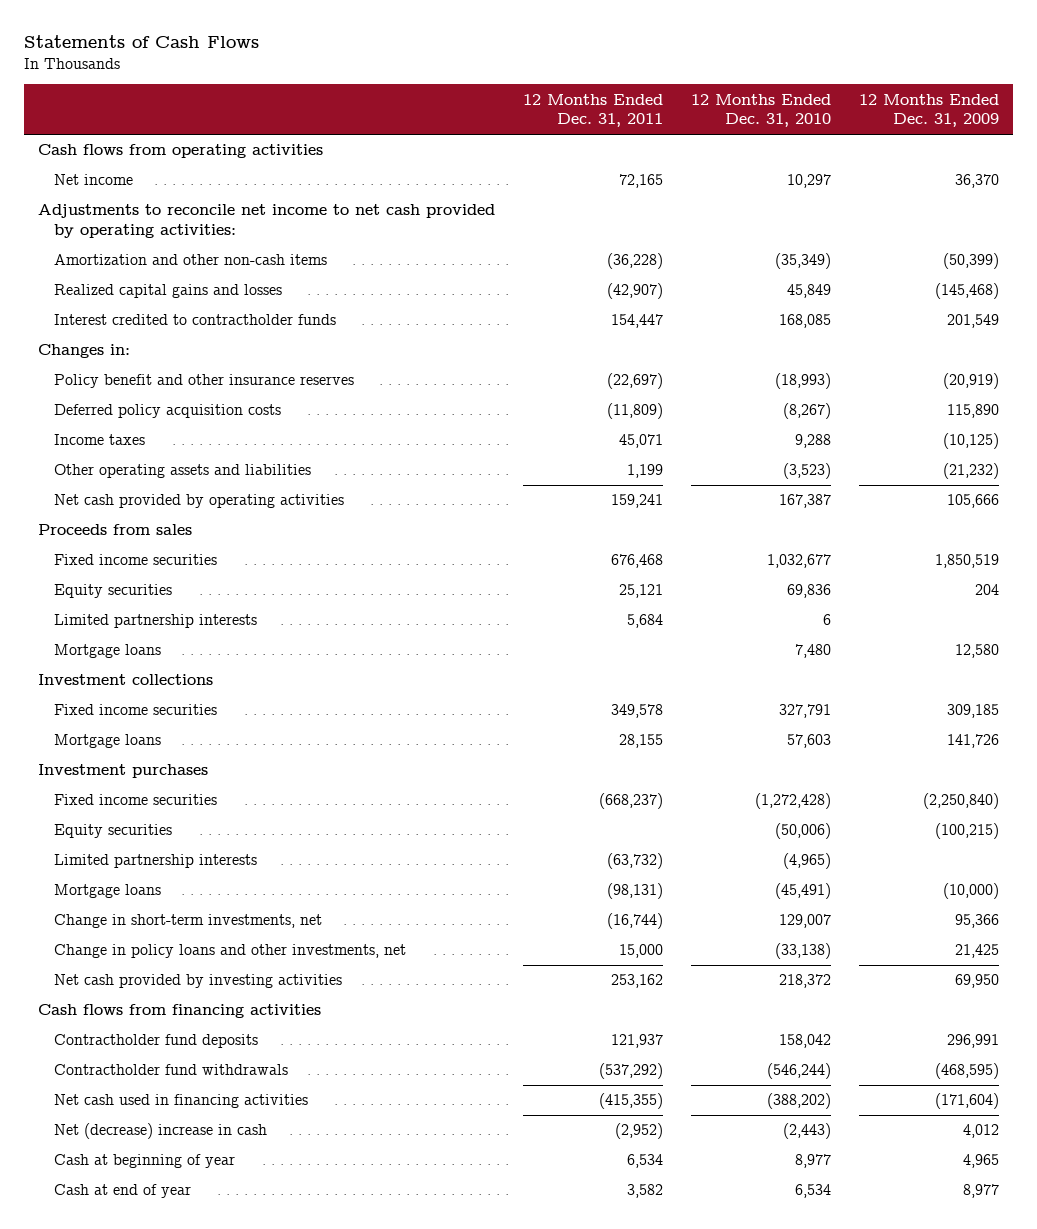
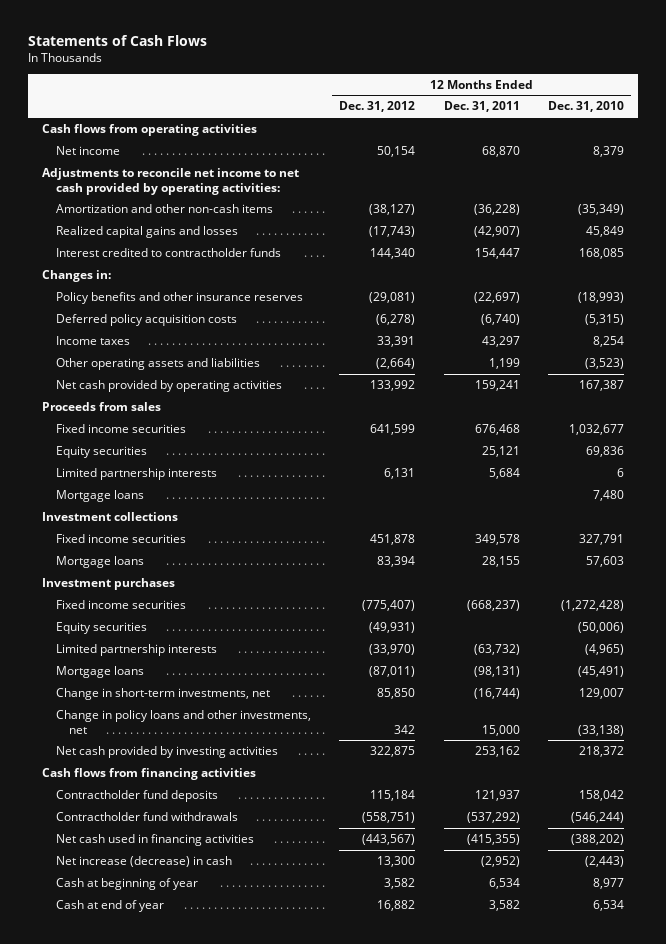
- | 12 Months Ended Dec. 31, 2011 | 12 Months Ended Dec. 31, 2010 | 12 Months Ended Dec. 31, 2009
+ | 12 Months Ended Dec. 31, 2012 | 12 Months Ended Dec. 31, 2011 | 12 Months Ended Dec. 31, 2010
- Net income | 72,165 | 10,297 | 36,370
+ Net income | 50,154 | 68,870 | 8,379
- Policy benefit and other insurance reserves | (22,697) | (18,993) | (20,919)
- Deferred policy acquisition costs | (11,809) | (8,267) | 115,890
- Income taxes | 45,071 | 9,288 | (10,125)
+ Policy benefits and other insurance reserves | (29,081) | (22,697) | (18,993)
+ Deferred policy acquisition costs | (6,278) | (6,740) | (5,315)
+ Income taxes | 33,391 | 43,297 | 8,254
- Net (decrease) increase in cash | (2,952) | (2,443) | 4,012
+ Net increase (decrease) in cash | 13,300 | (2,952) | (2,443)

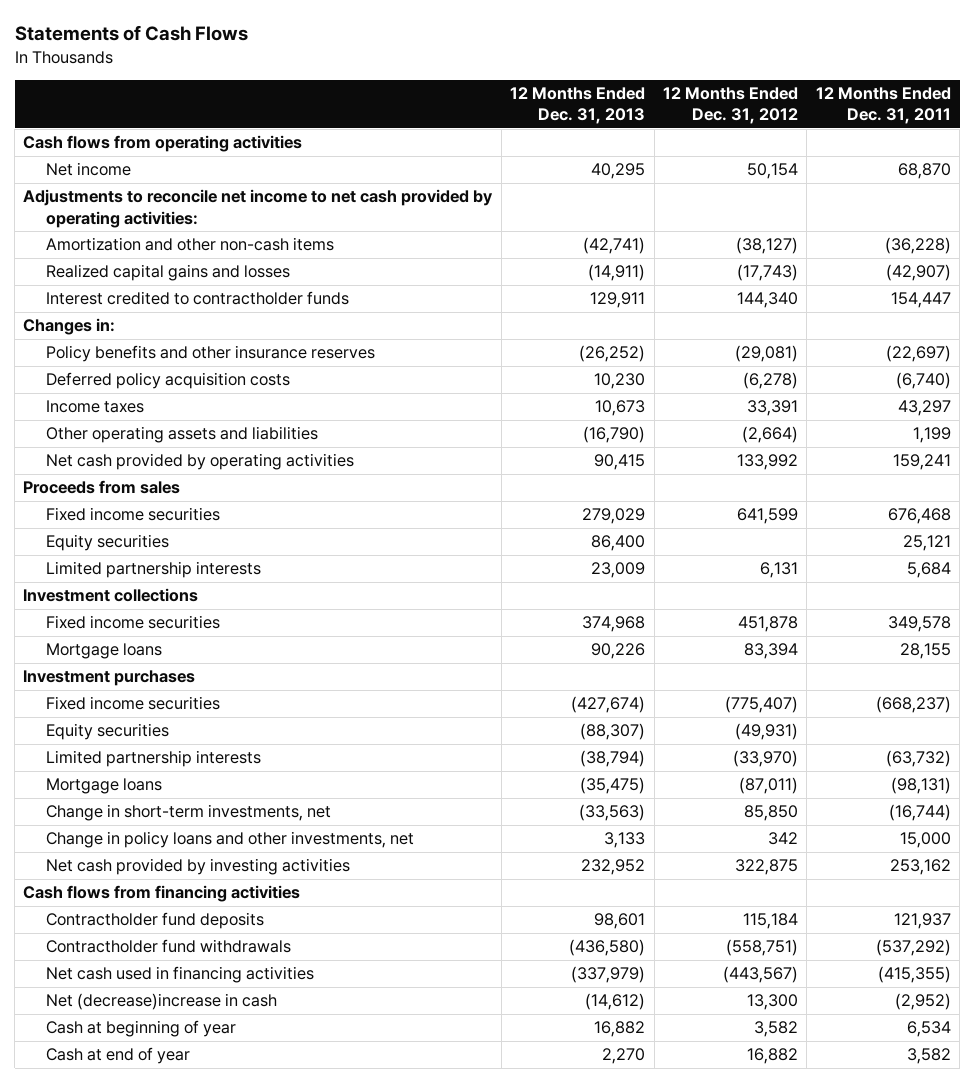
- | 12 Months Ended Dec. 31, 2012 | 12 Months Ended Dec. 31, 2011 | 12 Months Ended Dec. 31, 2010
+ | 12 Months Ended Dec. 31, 2013 | 12 Months Ended Dec. 31, 2012 | 12 Months Ended Dec. 31, 2011
- Mortgage loans | | | 7,480
- Net increase (decrease) in cash | 13,300 | (2,952) | (2,443)
+ Net (decrease)increase in cash | (14,612) | 13,300 | (2,952)

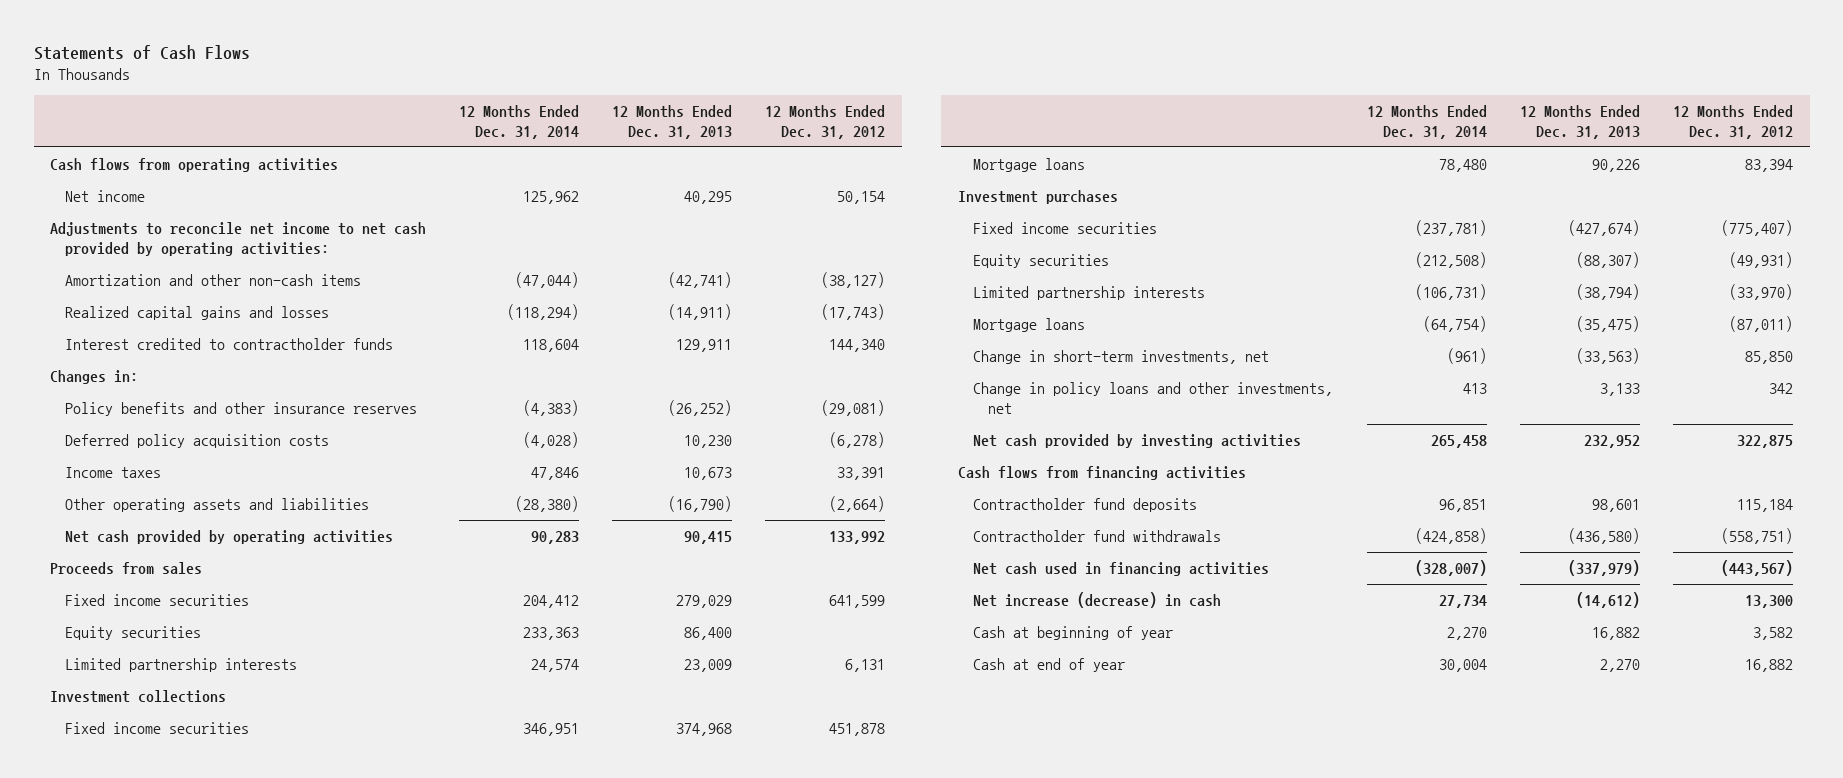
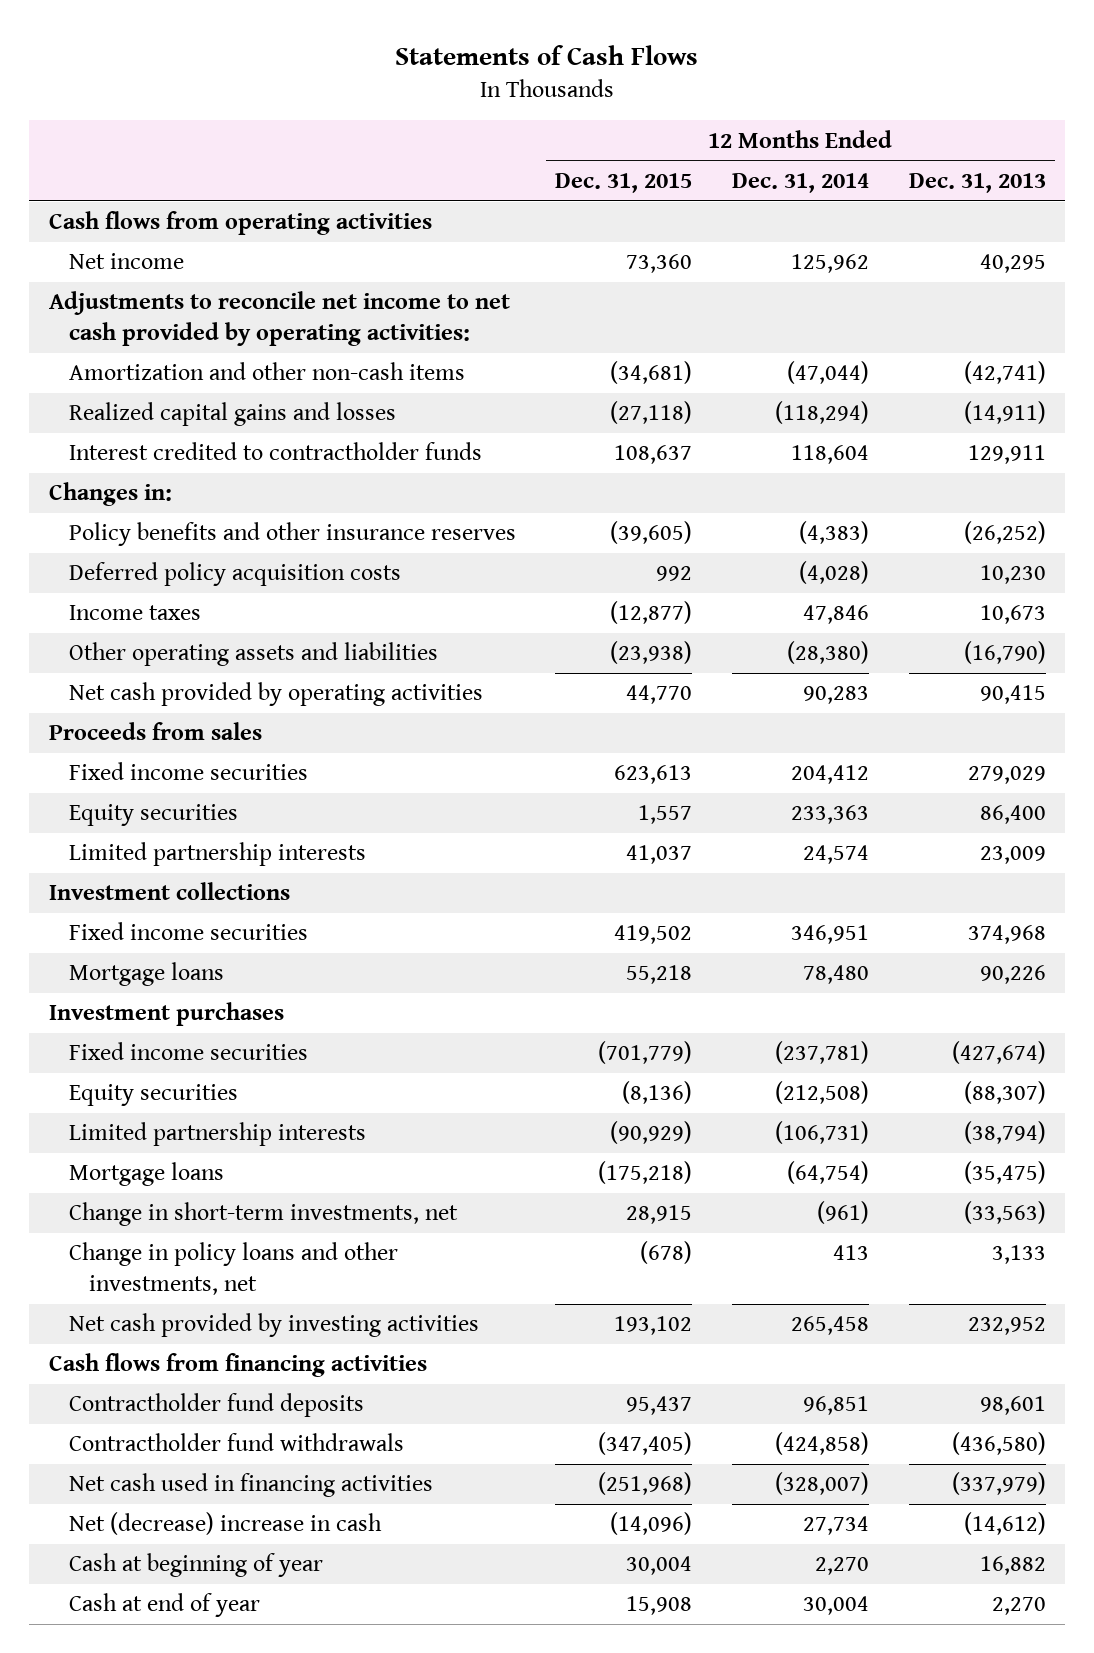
- | 12 Months Ended Dec. 31, 2014 | 12 Months Ended Dec. 31, 2013 | 12 Months Ended Dec. 31, 2012
+ | 12 Months Ended Dec. 31, 2015 | 12 Months Ended Dec. 31, 2014 | 12 Months Ended Dec. 31, 2013
- Net increase (decrease) in cash | 27,734 | (14,612) | 13,300
+ Net (decrease) increase in cash | (14,096) | 27,734 | (14,612)

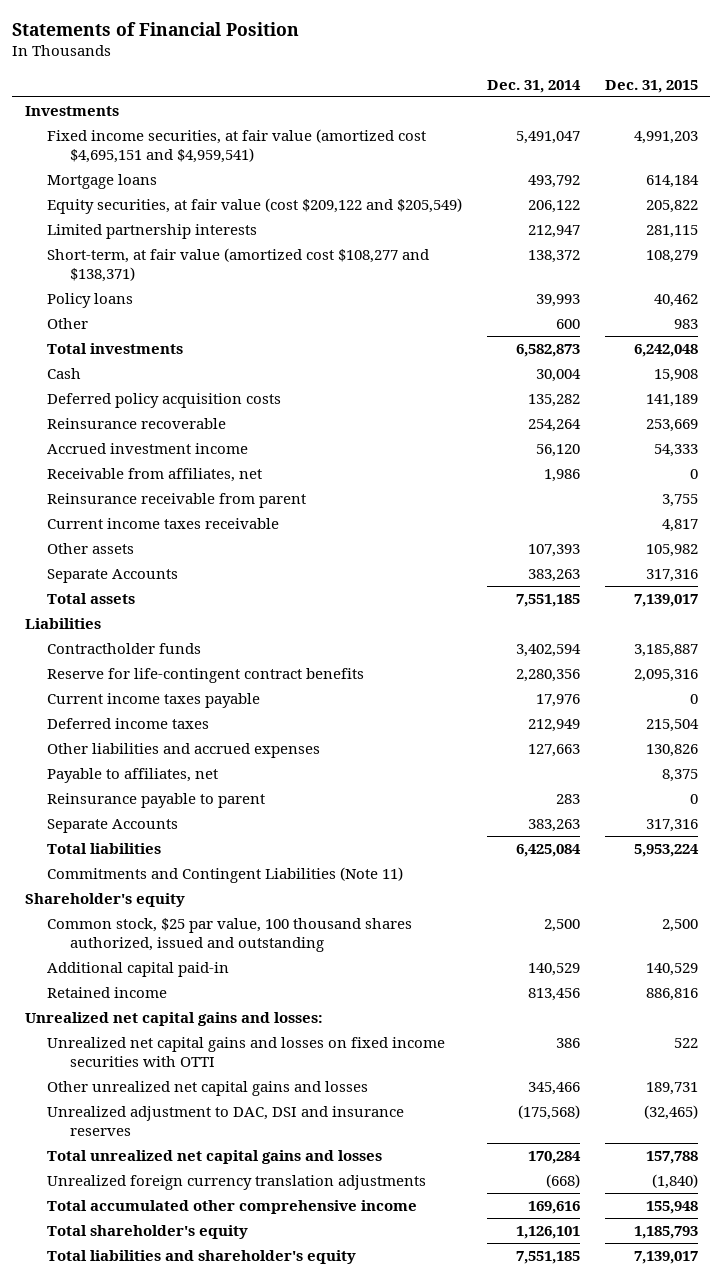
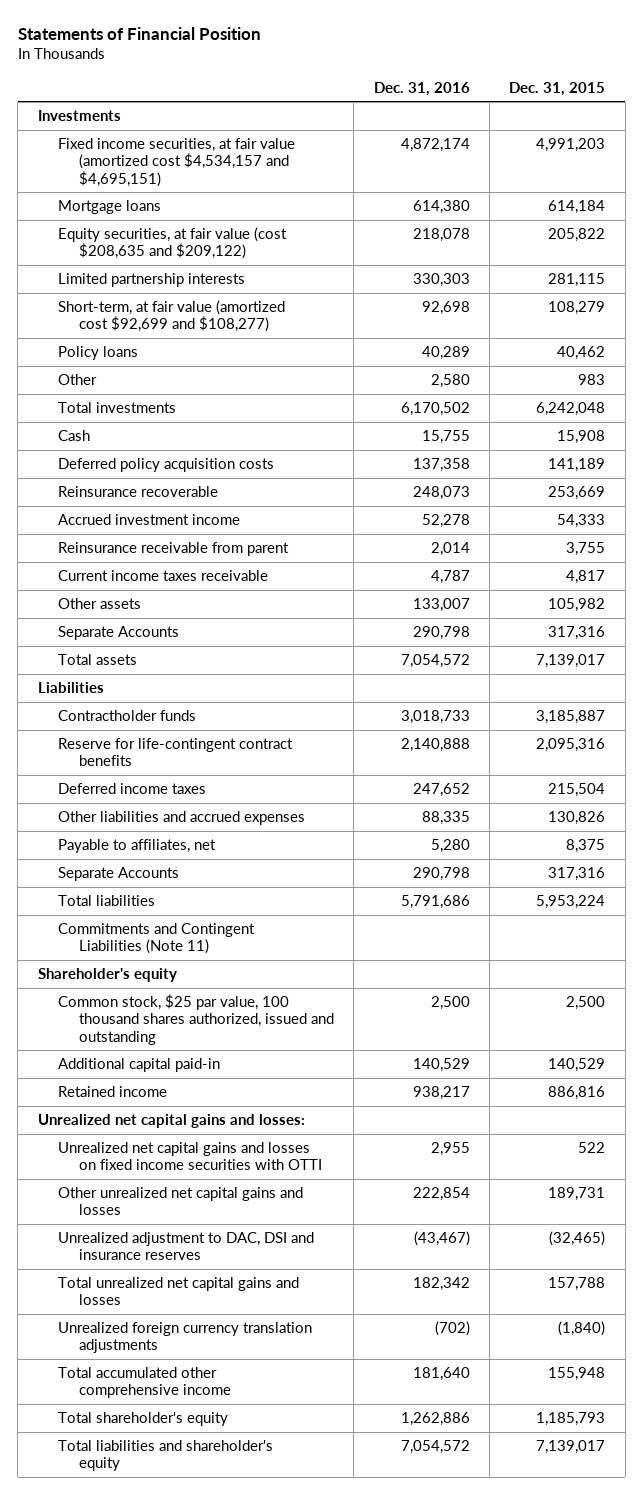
- | Dec. 31, 2014 | Dec. 31, 2015
+ | Dec. 31, 2016 | Dec. 31, 2015
- Fixed income securities, at fair value (amortized cost $4,695,151 and $4,959,541) | 5,491,047 | 4,991,203
+ Fixed income securities, at fair value (amortized cost $4,534,157 and $4,695,151) | 4,872,174 | 4,991,203
- Equity securities, at fair value (cost $209,122 and $205,549) | 206,122 | 205,822
+ Equity securities, at fair value (cost $208,635 and $209,122) | 218,078 | 205,822
- Short-term, at fair value (amortized cost $108,277 and $138,371) | 138,372 | 108,279
+ Short-term, at fair value (amortized cost $92,699 and $108,277) | 92,698 | 108,279
- Receivable from affiliates, net | 1,986 | 0
- Current income taxes payable | 17,976 | 0
- Reinsurance payable to parent | 283 | 0

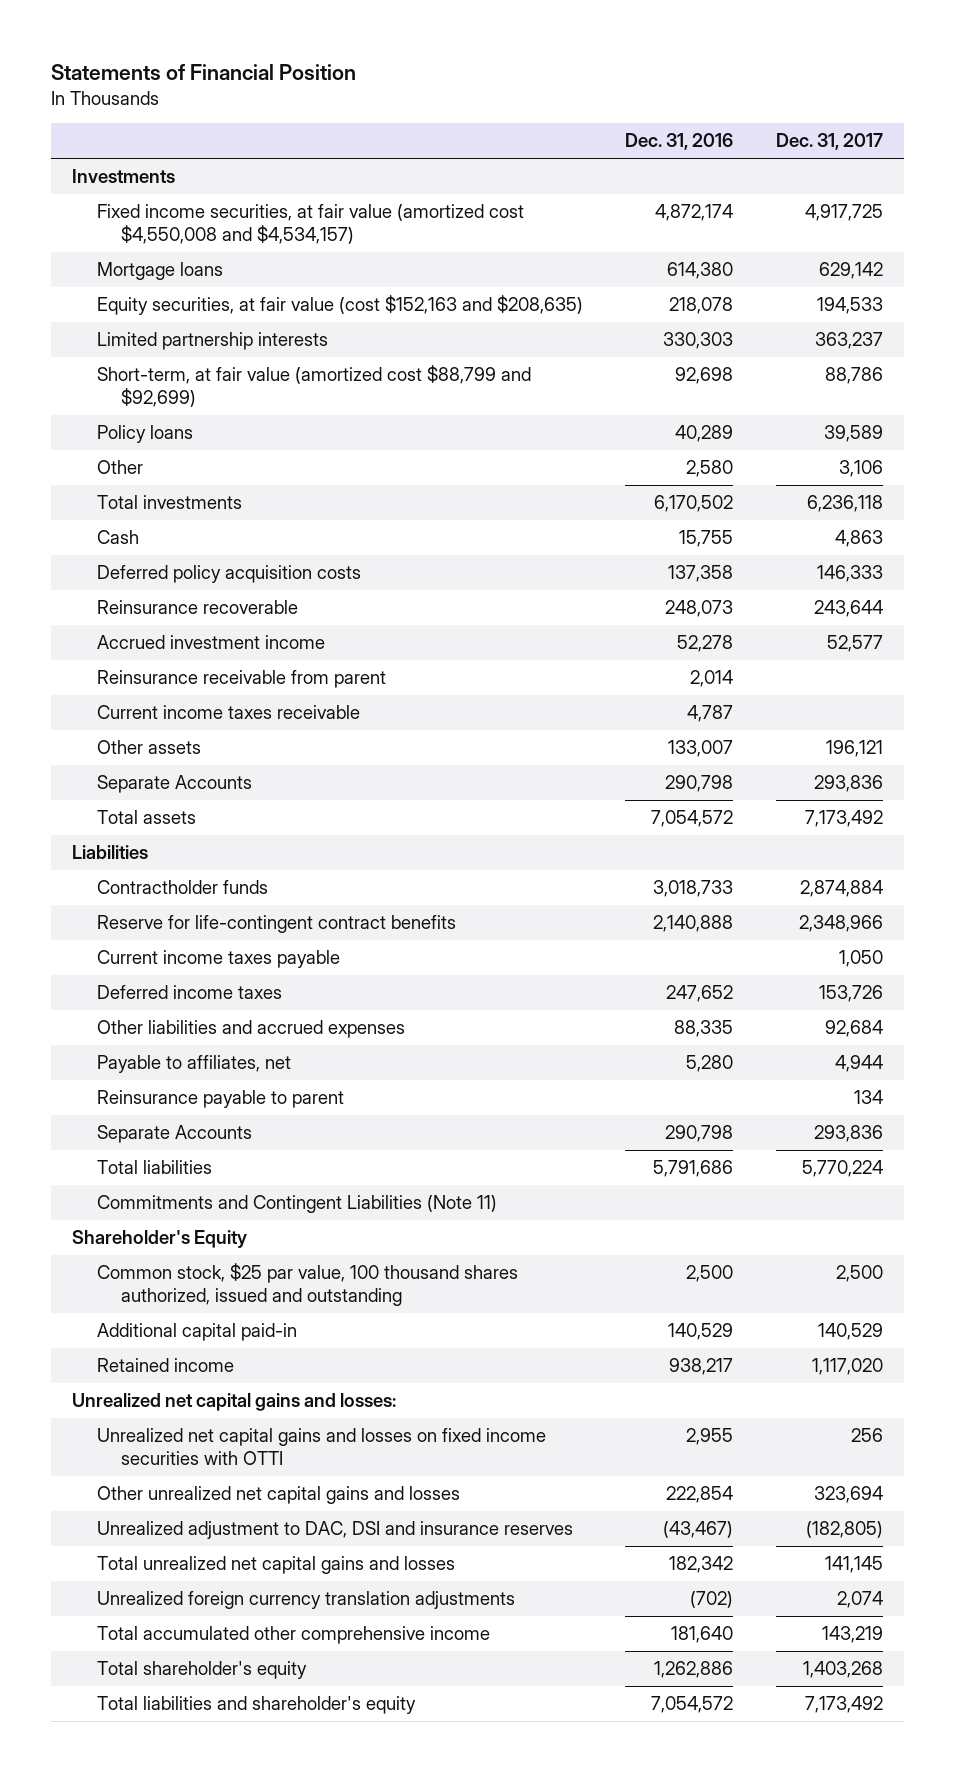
- | Dec. 31, 2016 | Dec. 31, 2015
+ | Dec. 31, 2016 | Dec. 31, 2017
- Fixed income securities, at fair value (amortized cost $4,534,157 and $4,695,151) | 4,872,174 | 4,991,203
+ Fixed income securities, at fair value (amortized cost $4,550,008 and $4,534,157) | 4,872,174 | 4,917,725
- Equity securities, at fair value (cost $208,635 and $209,122) | 218,078 | 205,822
+ Equity securities, at fair value (cost $152,163 and $208,635) | 218,078 | 194,533
- Short-term, at fair value (amortized cost $92,699 and $108,277) | 92,698 | 108,279
+ Short-term, at fair value (amortized cost $88,799 and $92,699) | 92,698 | 88,786
+ Current income taxes payable | | 1,050
+ Reinsurance payable to parent | | 134
- Shareholder's equity
+ Shareholder's Equity

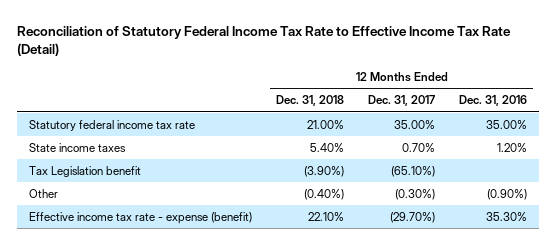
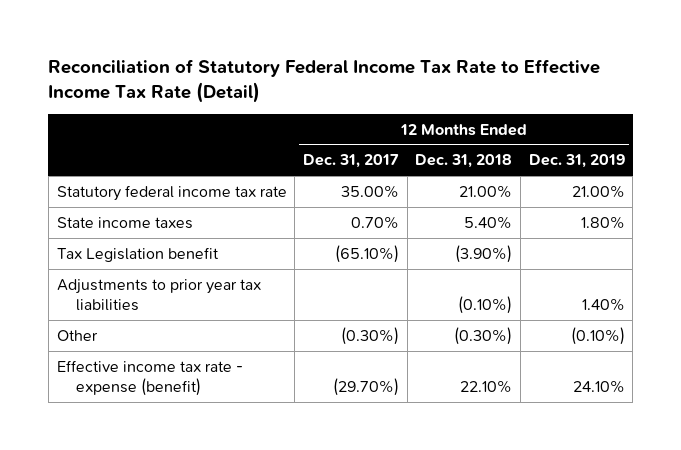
- | 12 Months Ended Dec. 31, 2018 | 12 Months Ended Dec. 31, 2017 | 12 Months Ended Dec. 31, 2016
+ | 12 Months Ended Dec. 31, 2017 | 12 Months Ended Dec. 31, 2018 | 12 Months Ended Dec. 31, 2019
- Other | (0.40%) | (0.30%) | (0.90%)
+ Adjustments to prior year tax liabilities | | (0.10%) | 1.40%
+ Other | (0.30%) | (0.30%) | (0.10%)

